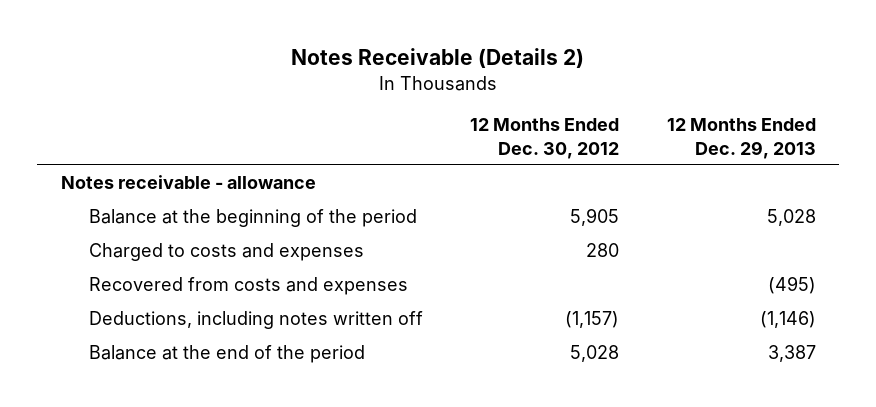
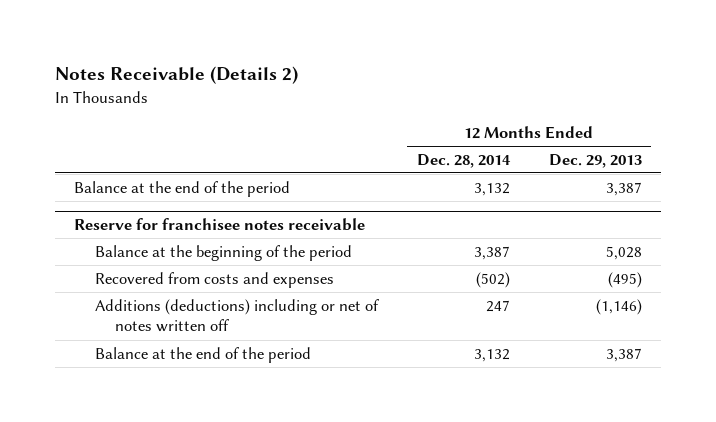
- | 12 Months Ended Dec. 30, 2012 | 12 Months Ended Dec. 29, 2013
+ | 12 Months Ended Dec. 28, 2014 | 12 Months Ended Dec. 29, 2013
- Notes receivable - allowance
+ Balance at the end of the period | 3,132 | 3,387
+ Reserve for franchisee notes receivable
- Charged to costs and expenses | 280 |
- Deductions, including notes written off | (1,157) | (1,146)
+ Additions (deductions) including or net of notes written off | 247 | (1,146)

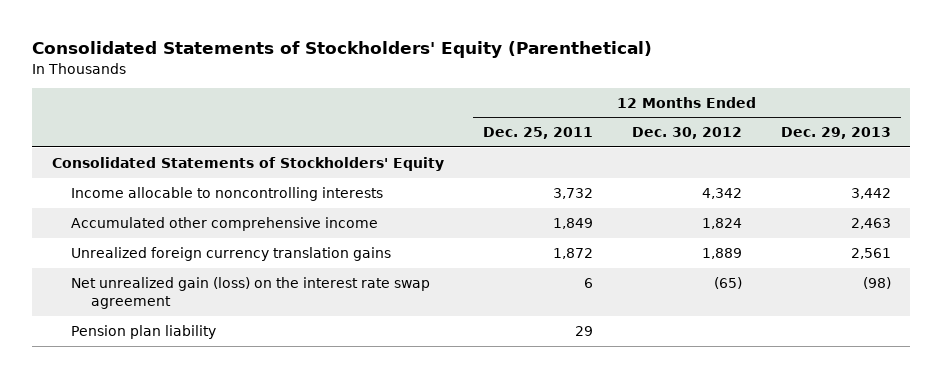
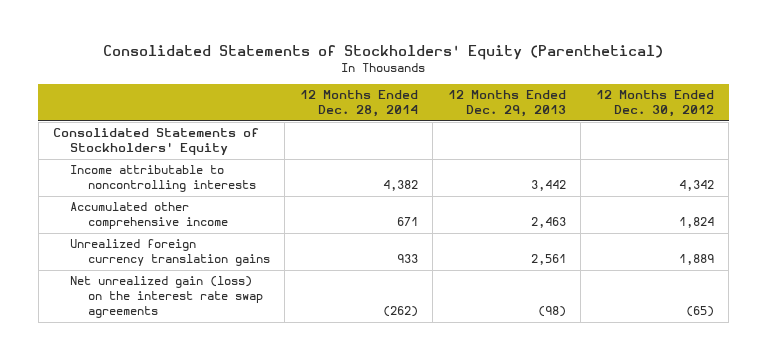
- | 12 Months Ended Dec. 25, 2011 | 12 Months Ended Dec. 30, 2012 | 12 Months Ended Dec. 29, 2013
+ | 12 Months Ended Dec. 28, 2014 | 12 Months Ended Dec. 29, 2013 | 12 Months Ended Dec. 30, 2012
- Income allocable to noncontrolling interests | 3,732 | 4,342 | 3,442
+ Income attributable to noncontrolling interests | 4,382 | 3,442 | 4,342
- Net unrealized gain (loss) on the interest rate swap agreement | 6 | (65) | (98)
- Pension plan liability | 29 | |
+ Net unrealized gain (loss) on the interest rate swap agreements | (262) | (98) | (65)

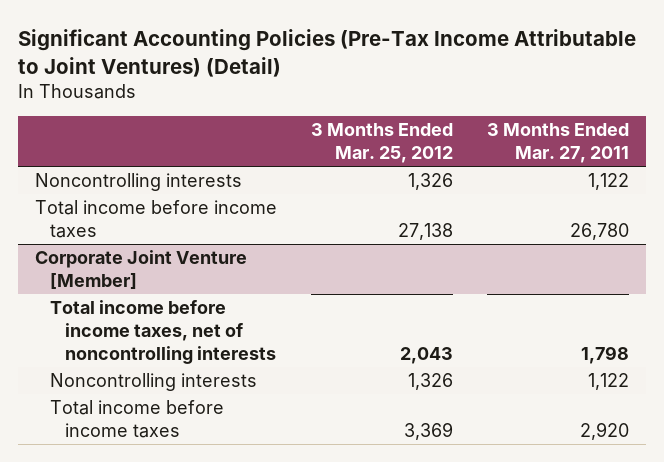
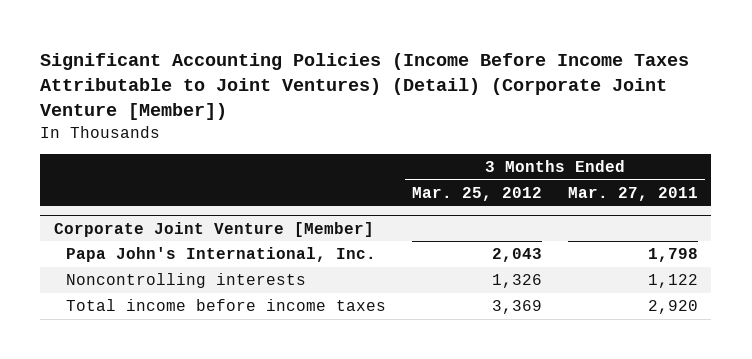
- Significant Accounting Policies (Pre-Tax Income Attributable to Joint Ventures) (Detail)
+ Significant Accounting Policies (Income Before Income Taxes Attributable to Joint Ventures) (Detail) (Corporate Joint Venture [Member])
- Noncontrolling interests | 1,326 | 1,122
- Total income before income taxes | 27,138 | 26,780
@ Corporate Joint Venture [Member]
- Total income before income taxes, net of noncontrolling interests | 2,043 | 1,798
+ Papa John's International, Inc. | 2,043 | 1,798

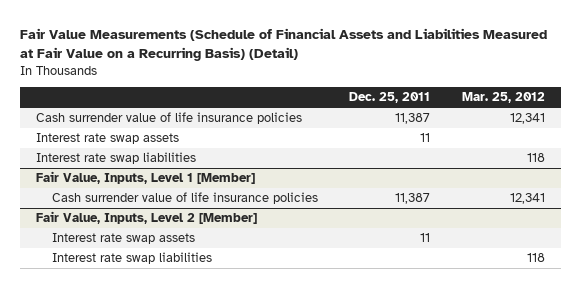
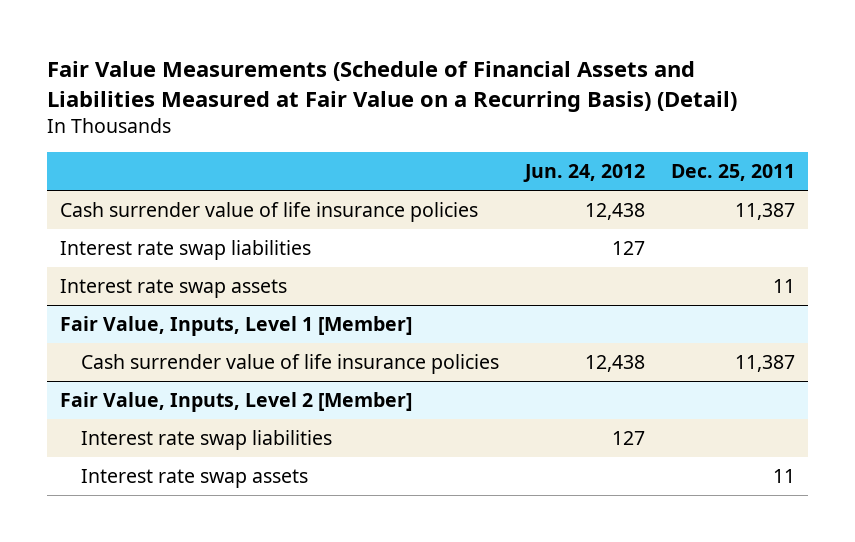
- | Dec. 25, 2011 | Mar. 25, 2012
+ | Jun. 24, 2012 | Dec. 25, 2011
moved down: Interest rate swap assets | | 11
@ Fair Value, Inputs, Level 2 [Member]
moved down: Interest rate swap assets | | 11

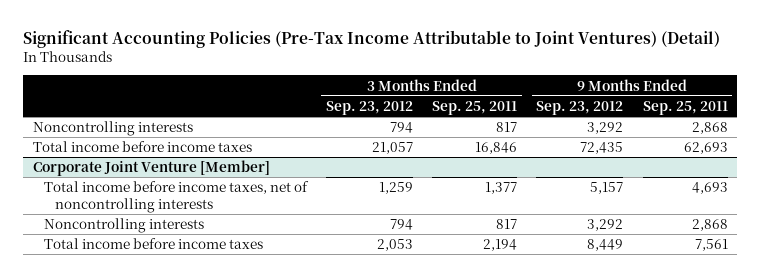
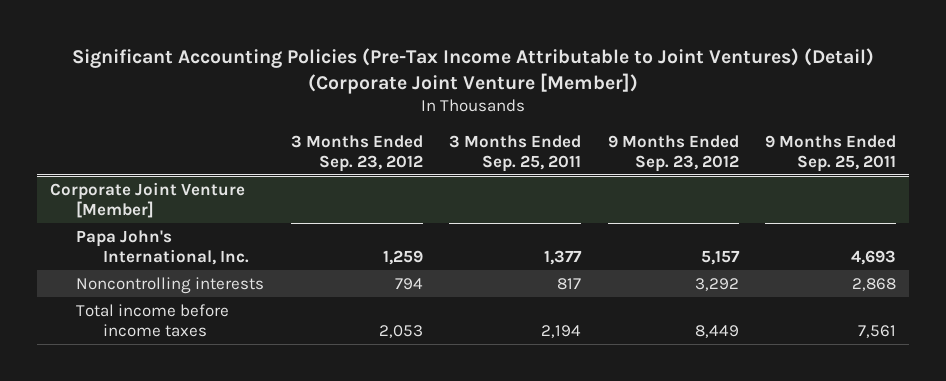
- Significant Accounting Policies (Pre-Tax Income Attributable to Joint Ventures) (Detail)
+ Significant Accounting Policies (Pre-Tax Income Attributable to Joint Ventures) (Detail) (Corporate Joint Venture [Member])
- Noncontrolling interests | 794 | 817 | 3,292 | 2,868
- Total income before income taxes | 21,057 | 16,846 | 72,435 | 62,693
@ Corporate Joint Venture [Member]
- Total income before income taxes, net of noncontrolling interests | 1,259 | 1,377 | 5,157 | 4,693
+ Papa John's International, Inc. | 1,259 | 1,377 | 5,157 | 4,693

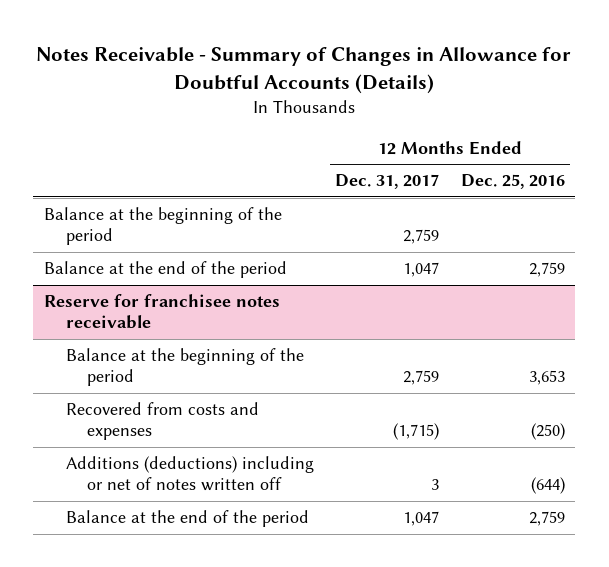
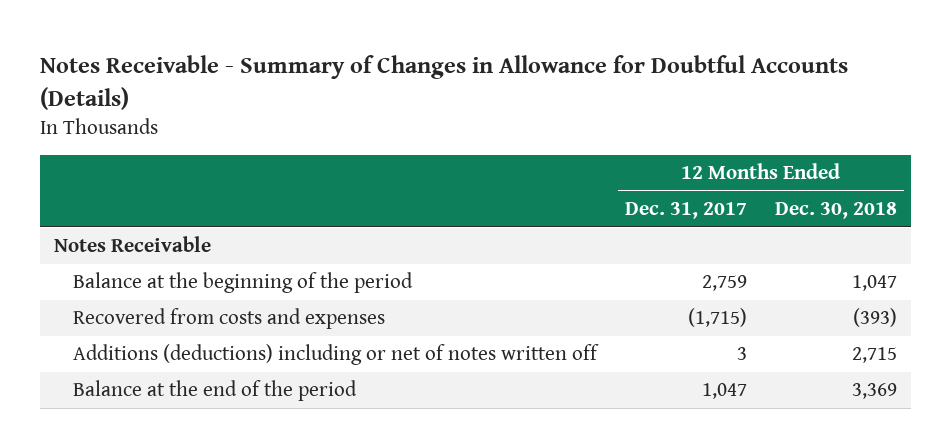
- | 12 Months Ended Dec. 31, 2017 | 12 Months Ended Dec. 25, 2016
+ | 12 Months Ended Dec. 31, 2017 | 12 Months Ended Dec. 30, 2018
- Balance at the beginning of the period | 2,759 |
- Balance at the end of the period | 1,047 | 2,759
- Reserve for franchisee notes receivable
+ Notes Receivable

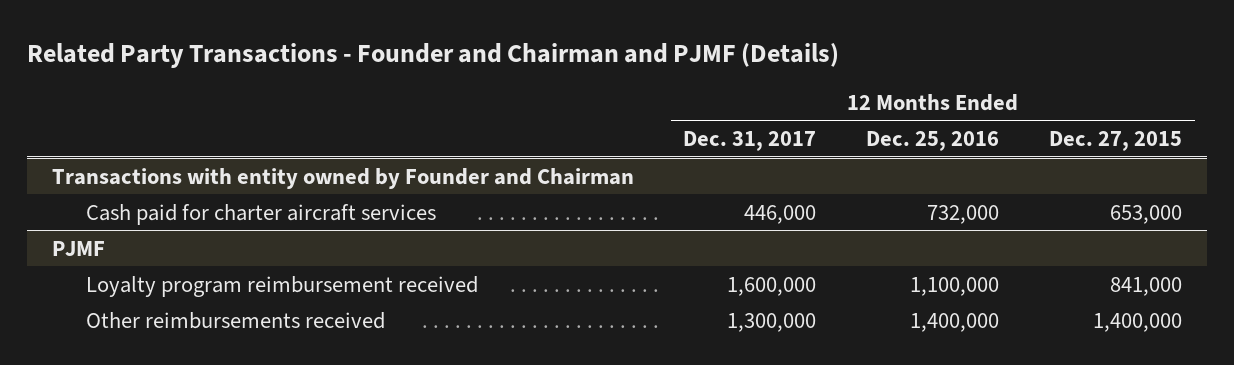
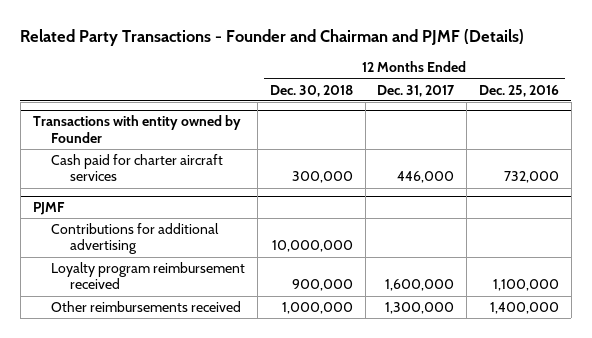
- | 12 Months Ended Dec. 31, 2017 | 12 Months Ended Dec. 25, 2016 | 12 Months Ended Dec. 27, 2015
+ | 12 Months Ended Dec. 30, 2018 | 12 Months Ended Dec. 31, 2017 | 12 Months Ended Dec. 25, 2016
- Transactions with entity owned by Founder and Chairman
+ Transactions with entity owned by Founder
@ PJMF
+ Contributions for additional advertising | 10,000,000 | |

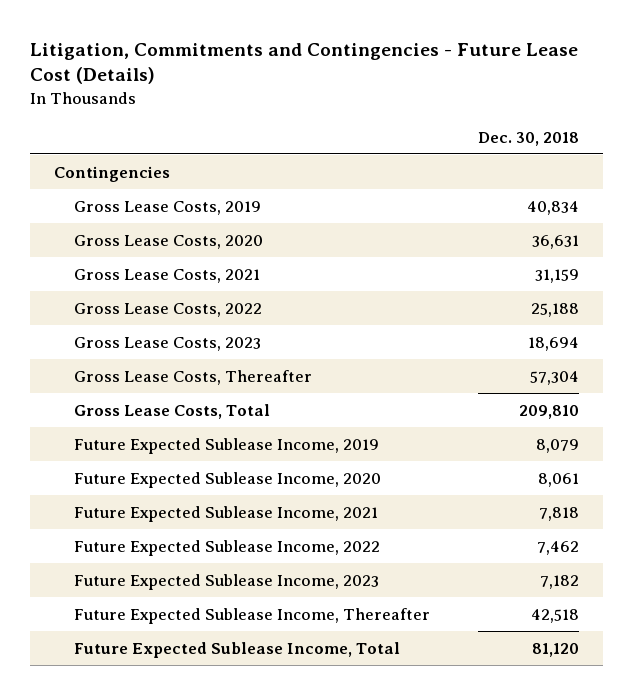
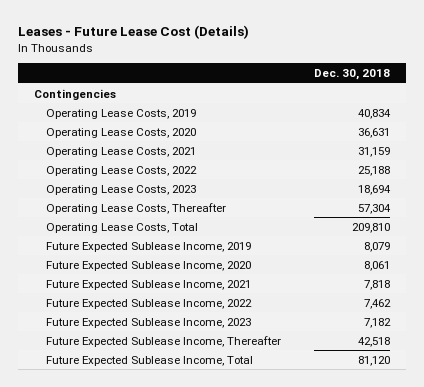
- Litigation, Commitments and Contingencies - Future Lease Cost (Details)
+ Leases - Future Lease Cost (Details)
- Gross Lease Costs, 2019 | 40,834
- Gross Lease Costs, 2020 | 36,631
- Gross Lease Costs, 2021 | 31,159
- Gross Lease Costs, 2022 | 25,188
- Gross Lease Costs, 2023 | 18,694
- Gross Lease Costs, Thereafter | 57,304
- Gross Lease Costs, Total | 209,810
+ Operating Lease Costs, 2019 | 40,834
+ Operating Lease Costs, 2020 | 36,631
+ Operating Lease Costs, 2021 | 31,159
+ Operating Lease Costs, 2022 | 25,188
+ Operating Lease Costs, 2023 | 18,694
+ Operating Lease Costs, Thereafter | 57,304
+ Operating Lease Costs, Total | 209,810

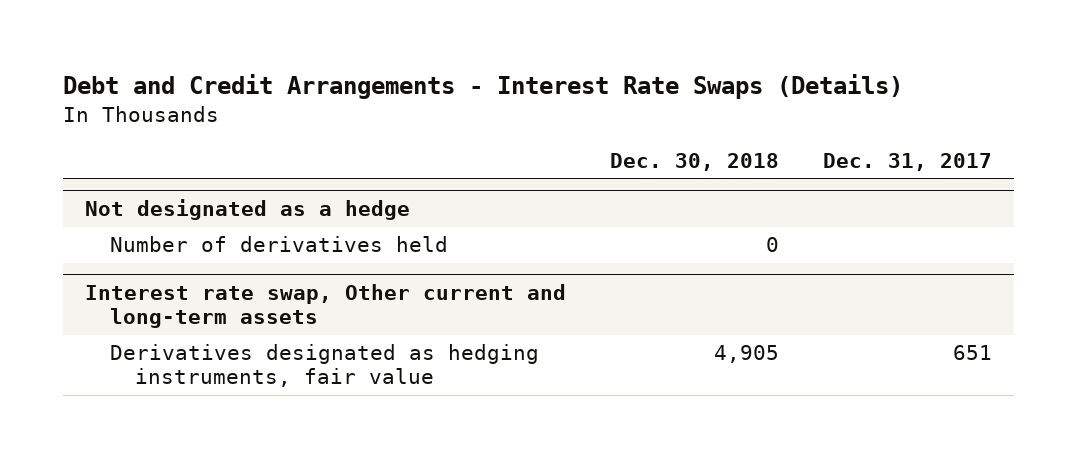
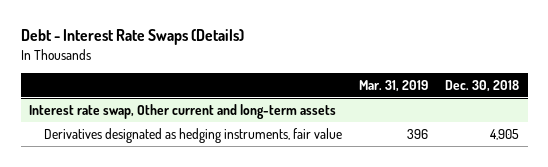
- Debt and Credit Arrangements - Interest Rate Swaps (Details)
+ Debt - Interest Rate Swaps (Details)
- | Dec. 30, 2018 | Dec. 31, 2017
+ | Mar. 31, 2019 | Dec. 30, 2018
- Not designated as a hedge
- Number of derivatives held | 0 |

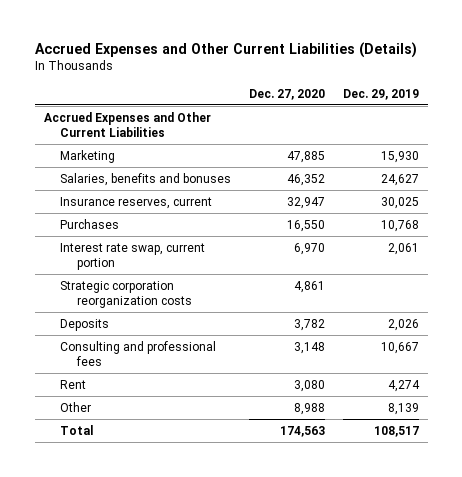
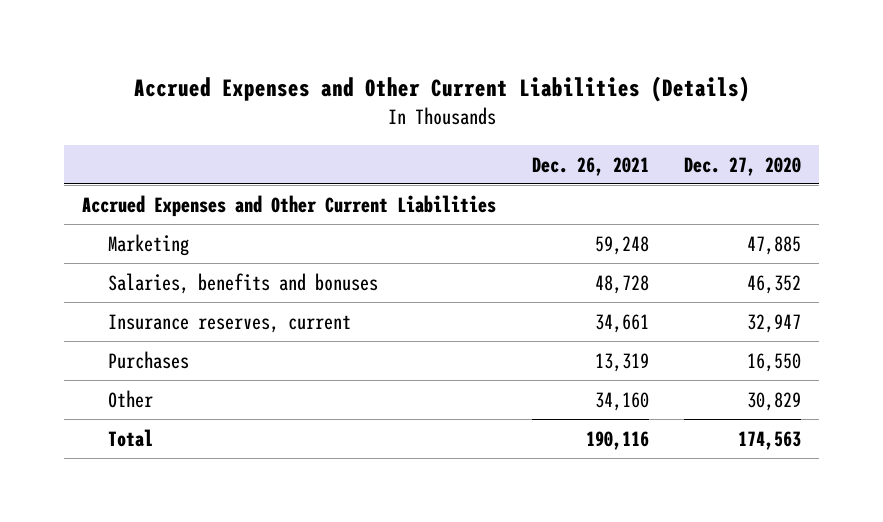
- | Dec. 27, 2020 | Dec. 29, 2019
+ | Dec. 26, 2021 | Dec. 27, 2020
- Interest rate swap, current portion | 6,970 | 2,061
- Strategic corporation reorganization costs | 4,861 |
- Deposits | 3,782 | 2,026
- Consulting and professional fees | 3,148 | 10,667
- Rent | 3,080 | 4,274
- Other | 8,988 | 8,139
+ Other | 34,160 | 30,829

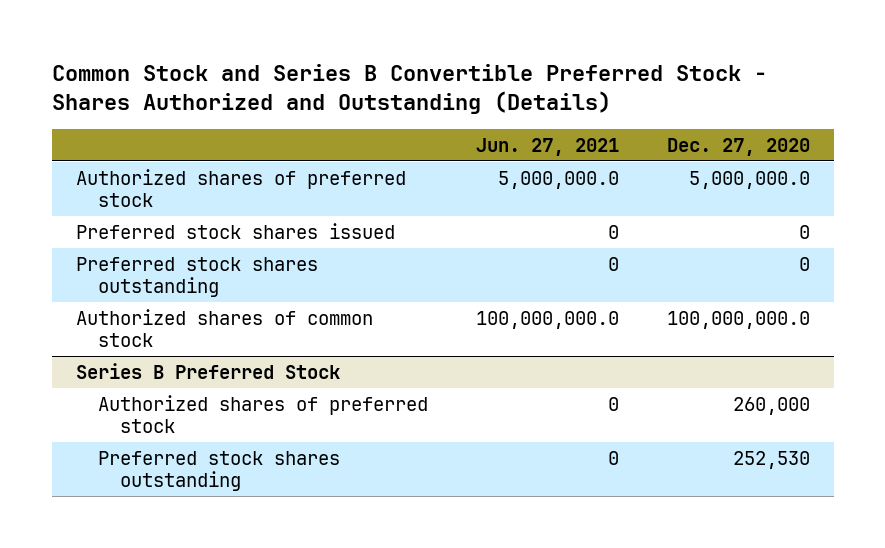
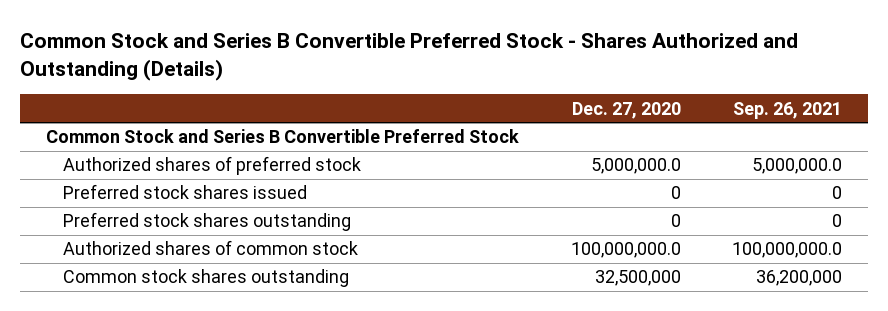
- | Jun. 27, 2021 | Dec. 27, 2020
+ | Dec. 27, 2020 | Sep. 26, 2021
+ Common Stock and Series B Convertible Preferred Stock
- Series B Preferred Stock
- Authorized shares of preferred stock | 0 | 260,000
- Preferred stock shares outstanding | 0 | 252,530
+ Common stock shares outstanding | 32,500,000 | 36,200,000

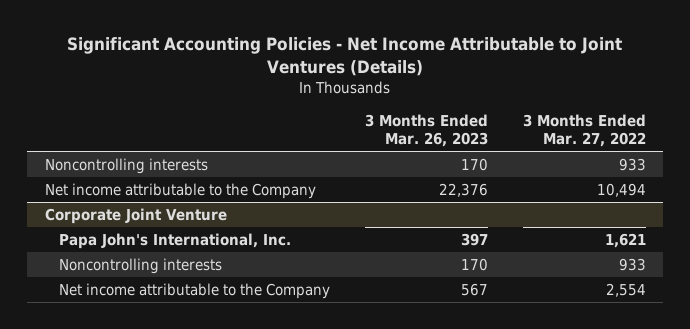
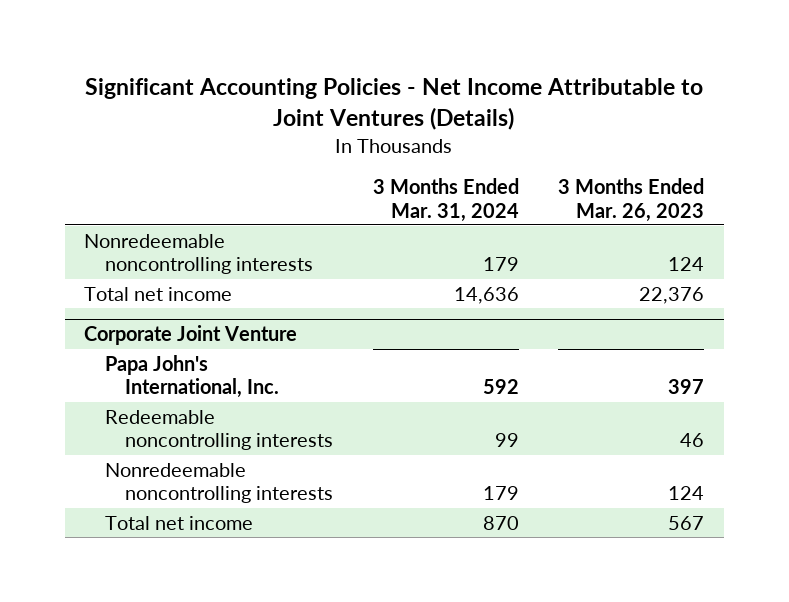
- | 3 Months Ended Mar. 26, 2023 | 3 Months Ended Mar. 27, 2022
+ | 3 Months Ended Mar. 31, 2024 | 3 Months Ended Mar. 26, 2023
- Noncontrolling interests | 170 | 933
- Net income attributable to the Company | 22,376 | 10,494
+ Nonredeemable noncontrolling interests | 179 | 124
+ Total net income | 14,636 | 22,376
@ Corporate Joint Venture
- Noncontrolling interests | 170 | 933
- Net income attributable to the Company | 567 | 2,554
+ Redeemable noncontrolling interests | 99 | 46
+ Nonredeemable noncontrolling interests | 179 | 124
+ Total net income | 870 | 567

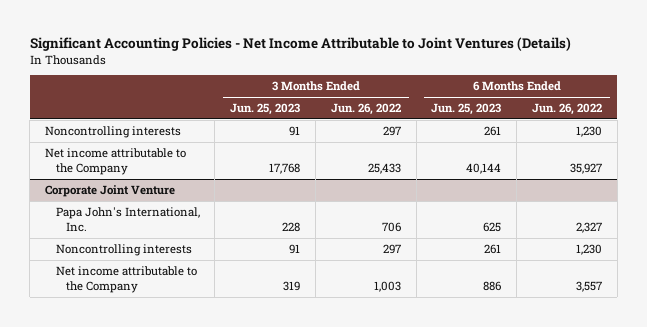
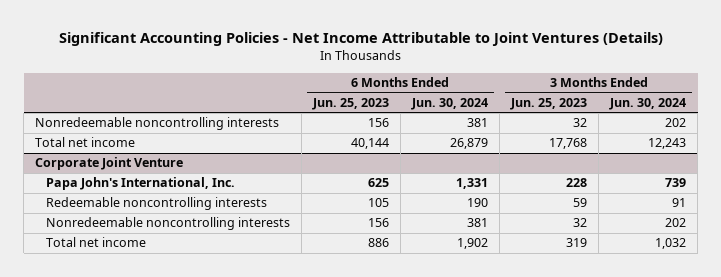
- | 3 Months Ended Jun. 25, 2023 | 3 Months Ended Jun. 26, 2022 | 6 Months Ended Jun. 25, 2023 | 6 Months Ended Jun. 26, 2022
+ | 6 Months Ended Jun. 25, 2023 | 6 Months Ended Jun. 30, 2024 | 3 Months Ended Jun. 25, 2023 | 3 Months Ended Jun. 30, 2024
- Noncontrolling interests | 91 | 297 | 261 | 1,230
- Net income attributable to the Company | 17,768 | 25,433 | 40,144 | 35,927
+ Nonredeemable noncontrolling interests | 156 | 381 | 32 | 202
+ Total net income | 40,144 | 26,879 | 17,768 | 12,243
@ Corporate Joint Venture
- Noncontrolling interests | 91 | 297 | 261 | 1,230
- Net income attributable to the Company | 319 | 1,003 | 886 | 3,557
+ Redeemable noncontrolling interests | 105 | 190 | 59 | 91
+ Nonredeemable noncontrolling interests | 156 | 381 | 32 | 202
+ Total net income | 886 | 1,902 | 319 | 1,032

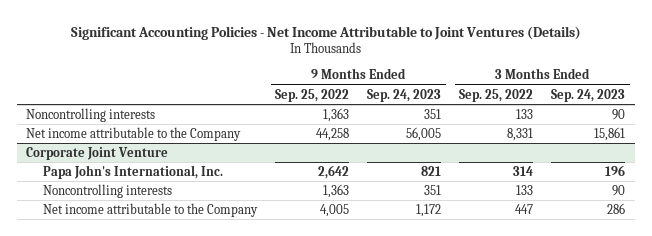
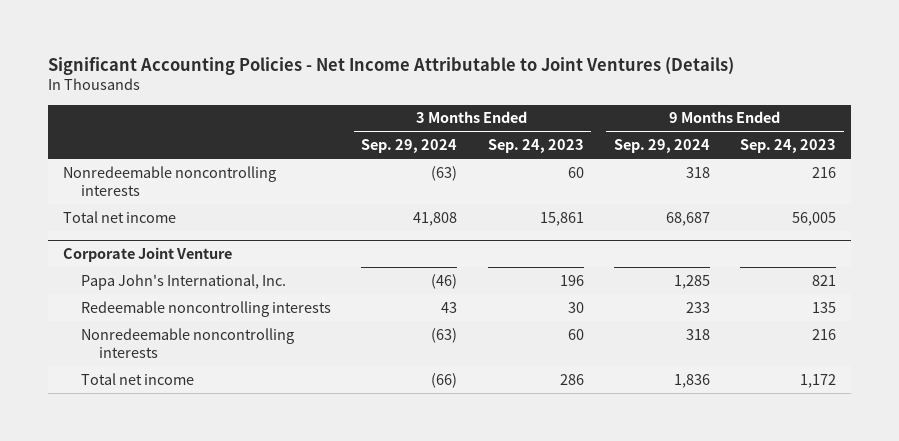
- | 9 Months Ended Sep. 25, 2022 | 9 Months Ended Sep. 24, 2023 | 3 Months Ended Sep. 25, 2022 | 3 Months Ended Sep. 24, 2023
+ | 3 Months Ended Sep. 29, 2024 | 3 Months Ended Sep. 24, 2023 | 9 Months Ended Sep. 29, 2024 | 9 Months Ended Sep. 24, 2023
- Noncontrolling interests | 1,363 | 351 | 133 | 90
- Net income attributable to the Company | 44,258 | 56,005 | 8,331 | 15,861
+ Nonredeemable noncontrolling interests | (63) | 60 | 318 | 216
+ Total net income | 41,808 | 15,861 | 68,687 | 56,005
@ Corporate Joint Venture
- Noncontrolling interests | 1,363 | 351 | 133 | 90
- Net income attributable to the Company | 4,005 | 1,172 | 447 | 286
+ Redeemable noncontrolling interests | 43 | 30 | 233 | 135
+ Nonredeemable noncontrolling interests | (63) | 60 | 318 | 216
+ Total net income | (66) | 286 | 1,836 | 1,172

